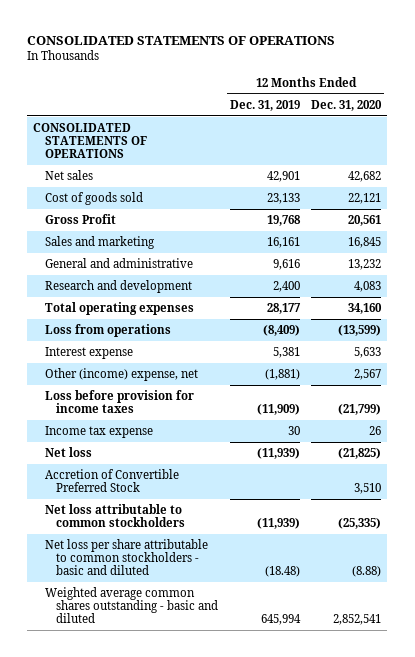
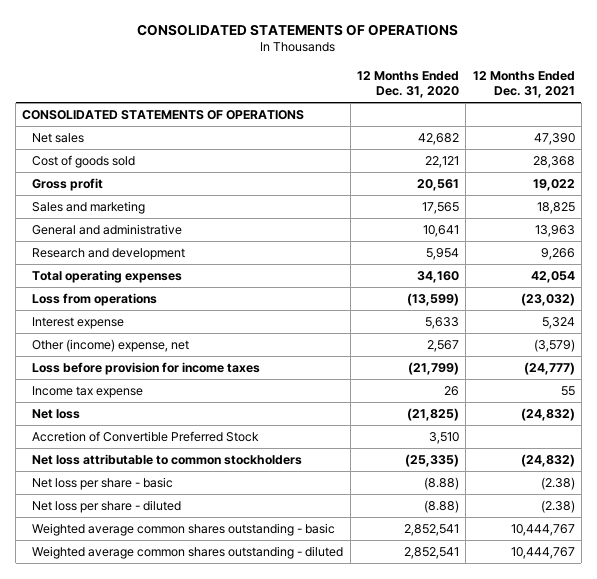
- | 12 Months Ended Dec. 31, 2019 | 12 Months Ended Dec. 31, 2020
+ | 12 Months Ended Dec. 31, 2020 | 12 Months Ended Dec. 31, 2021
- Gross Profit | 19,768 | 20,561
- Sales and marketing | 16,161 | 16,845
- General and administrative | 9,616 | 13,232
- Research and development | 2,400 | 4,083
+ Gross profit | 20,561 | 19,022
+ Sales and marketing | 17,565 | 18,825
+ General and administrative | 10,641 | 13,963
+ Research and development | 5,954 | 9,266
- Net loss per share attributable to common stockholders - basic and diluted | (18.48) | (8.88)
- Weighted average common shares outstanding - basic and diluted | 645,994 | 2,852,541
+ Net loss per share - basic | (8.88) | (2.38)
+ Net loss per share - diluted | (8.88) | (2.38)
+ Weighted average common shares outstanding - basic | 2,852,541 | 10,444,767
+ Weighted average common shares outstanding - diluted | 2,852,541 | 10,444,767

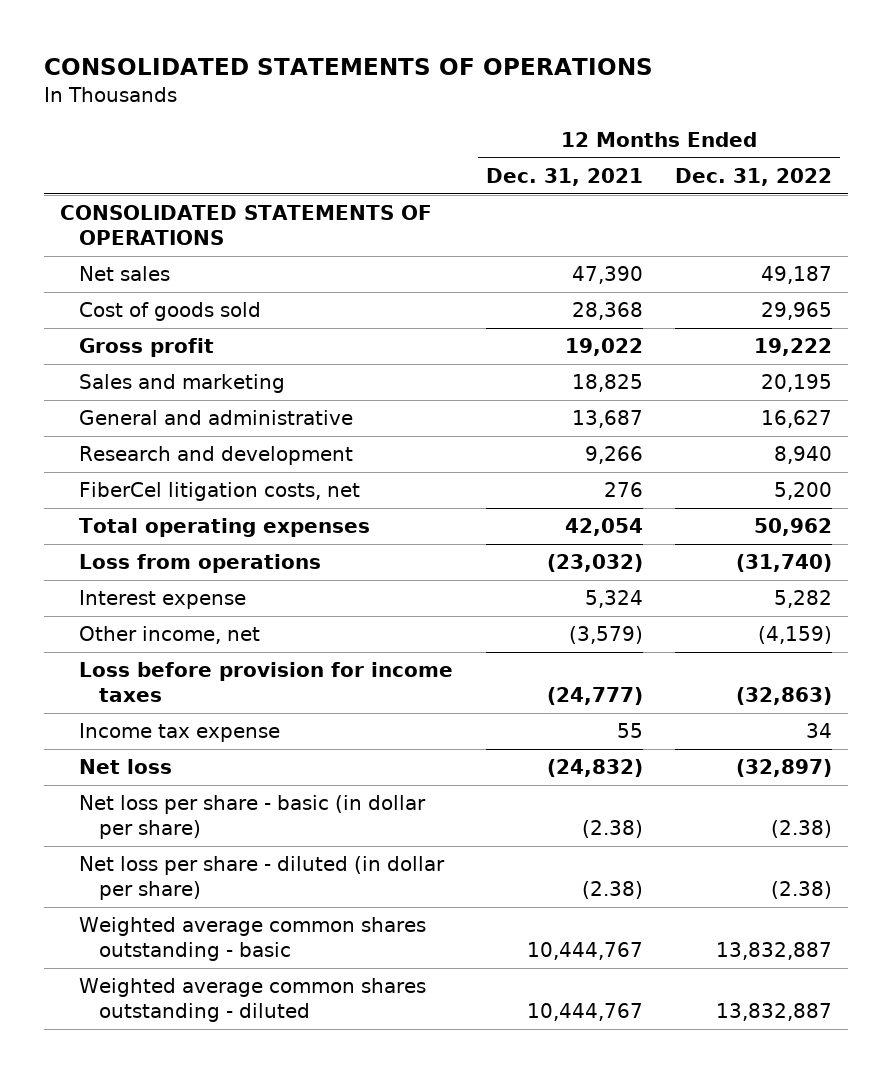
- | 12 Months Ended Dec. 31, 2020 | 12 Months Ended Dec. 31, 2021
+ | 12 Months Ended Dec. 31, 2021 | 12 Months Ended Dec. 31, 2022
- General and administrative | 10,641 | 13,963
+ General and administrative | 13,687 | 16,627
+ FiberCel litigation costs, net | 276 | 5,200
- Other (income) expense, net | 2,567 | (3,579)
+ Other income, net | (3,579) | (4,159)
- Accretion of Convertible Preferred Stock | 3,510 |
- Net loss attributable to common stockholders | (25,335) | (24,832)
- Net loss per share - basic | (8.88) | (2.38)
- Net loss per share - diluted | (8.88) | (2.38)
+ Net loss per share - basic (in dollar per share) | (2.38) | (2.38)
+ Net loss per share - diluted (in dollar per share) | (2.38) | (2.38)

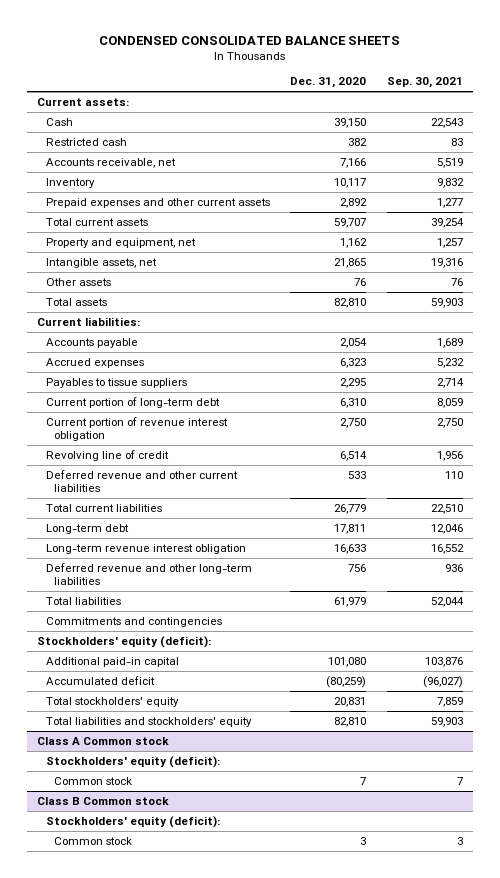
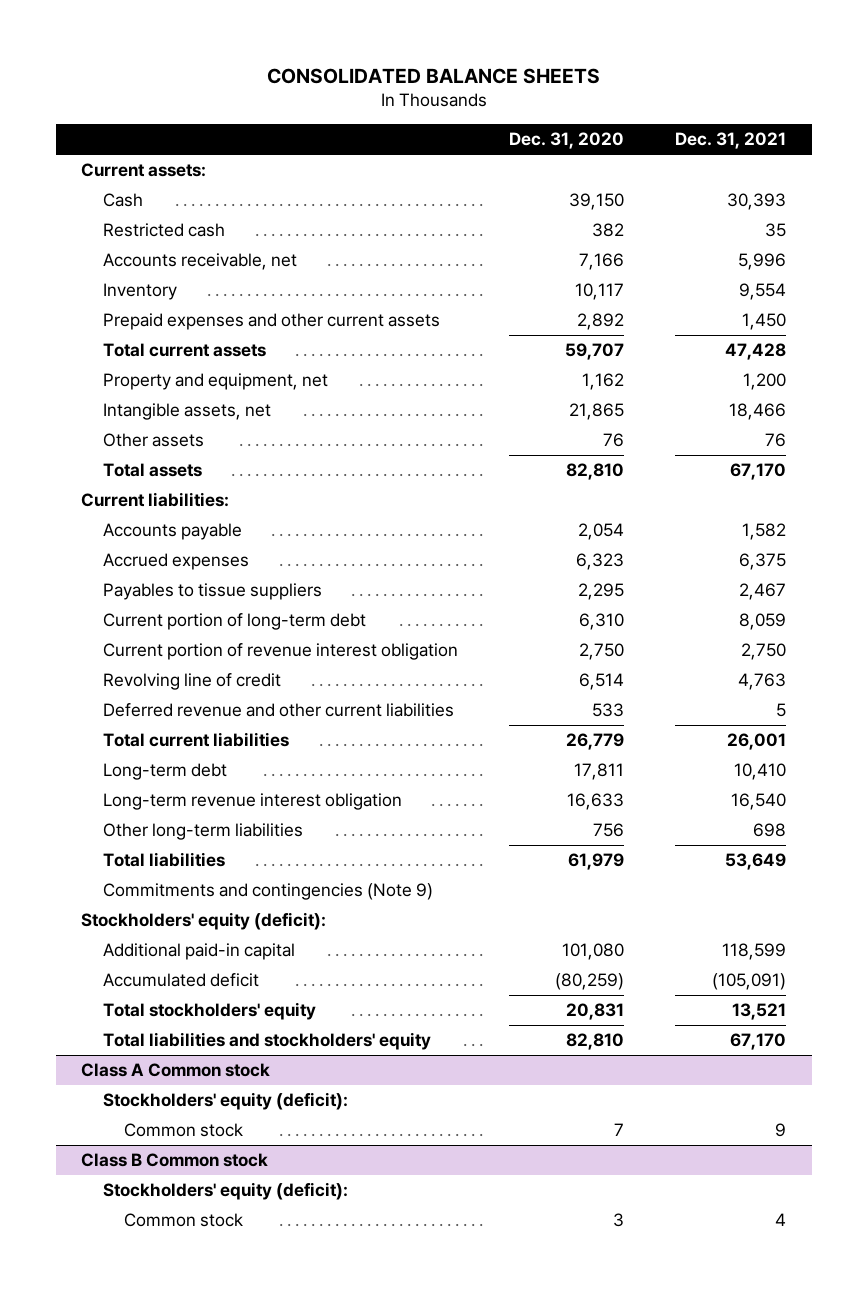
- CONDENSED CONSOLIDATED BALANCE SHEETS
+ CONSOLIDATED BALANCE SHEETS
- | Dec. 31, 2020 | Sep. 30, 2021
+ | Dec. 31, 2020 | Dec. 31, 2021
- Deferred revenue and other long-term liabilities | 756 | 936
+ Other long-term liabilities | 756 | 698
- Commitments and contingencies
+ Commitments and contingencies (Note 9)

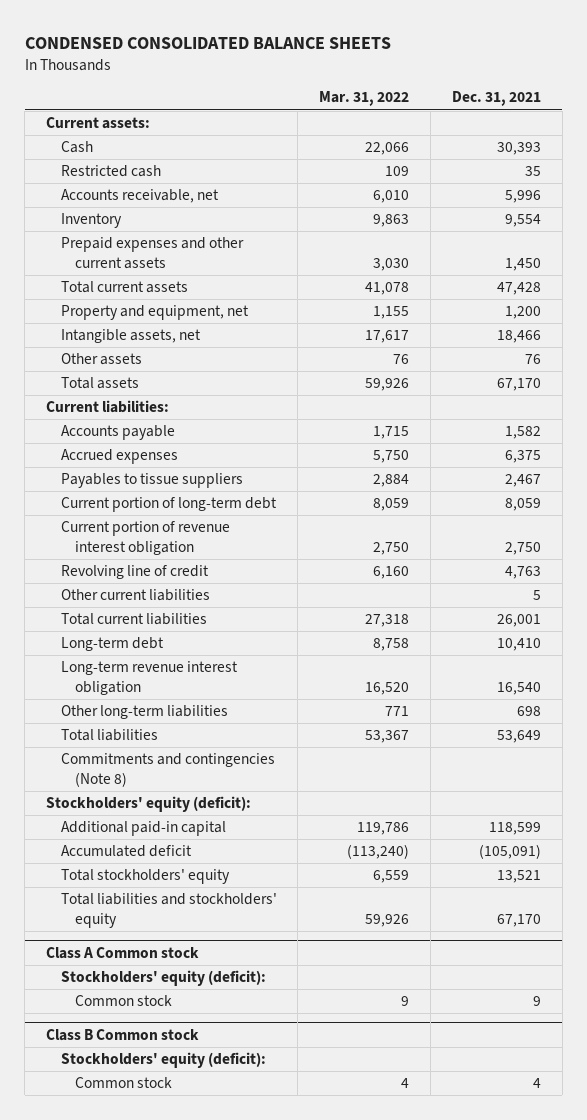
- CONSOLIDATED BALANCE SHEETS
+ CONDENSED CONSOLIDATED BALANCE SHEETS
- | Dec. 31, 2020 | Dec. 31, 2021
+ | Mar. 31, 2022 | Dec. 31, 2021
- Deferred revenue and other current liabilities | 533 | 5
+ Other current liabilities | | 5
- Commitments and contingencies (Note 9)
+ Commitments and contingencies (Note 8)

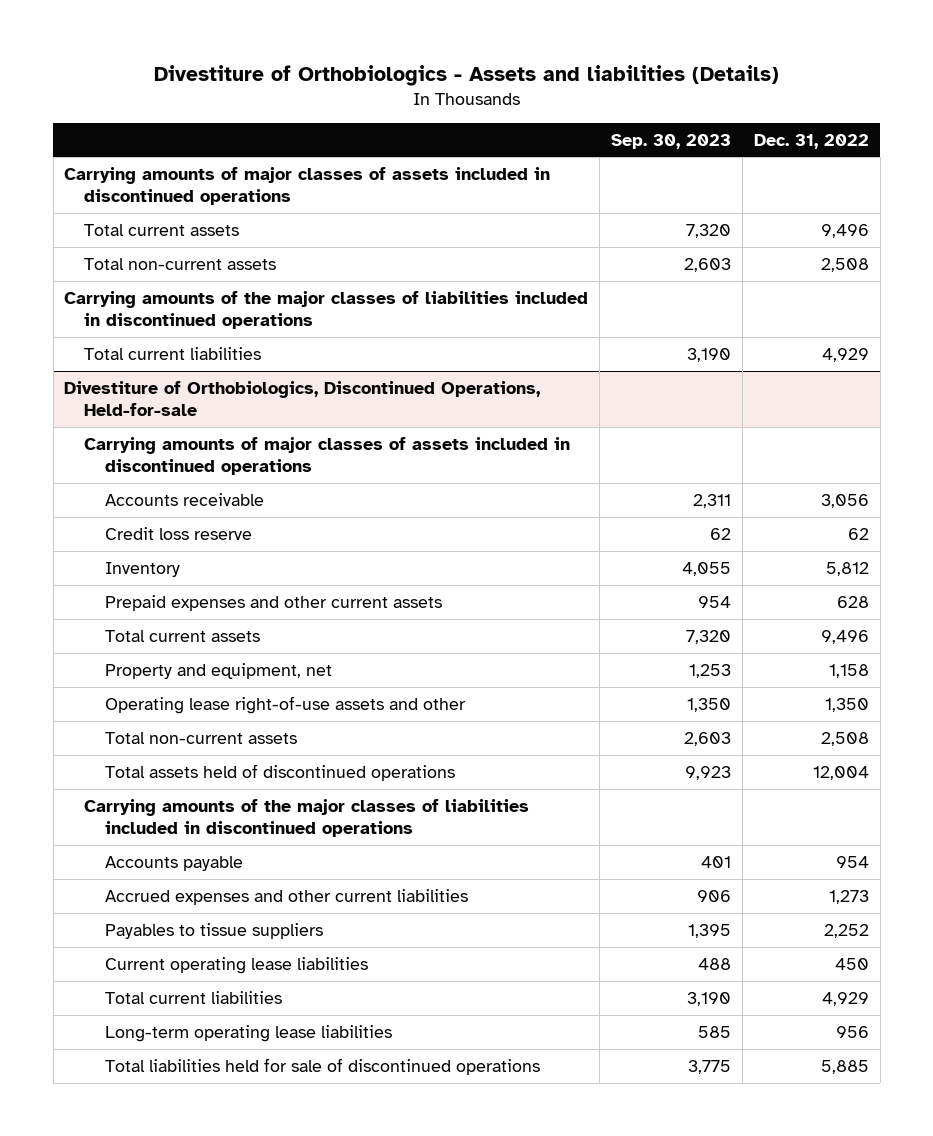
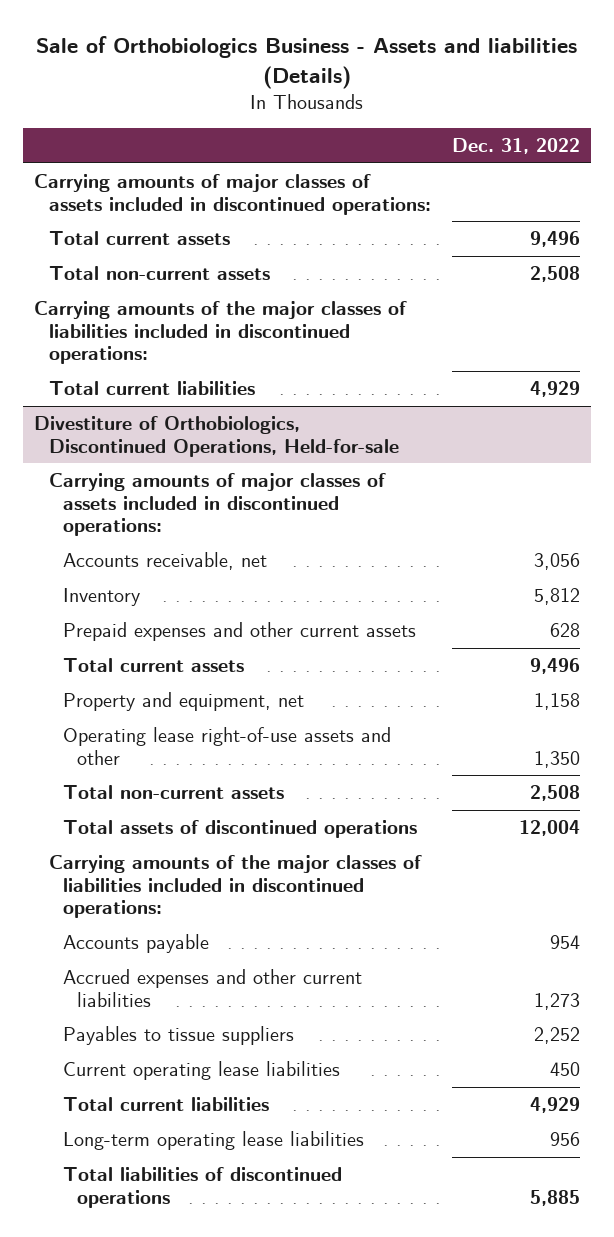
- Divestiture of Orthobiologics - Assets and liabilities (Details)
+ Sale of Orthobiologics Business - Assets and liabilities (Details)
- | Sep. 30, 2023 | Dec. 31, 2022
+ | Dec. 31, 2022
- Carrying amounts of major classes of assets included in discontinued operations
+ Carrying amounts of major classes of assets included in discontinued operations:
- Carrying amounts of the major classes of liabilities included in discontinued operations
+ Carrying amounts of the major classes of liabilities included in discontinued operations:
@ Divestiture of Orthobiologics, Discontinued Operations, Held-for-sale
- Carrying amounts of major classes of assets included in discontinued operations
- Accounts receivable | 2,311 | 3,056
- Credit loss reserve | 62 | 62
+ Carrying amounts of major classes of assets included in discontinued operations:
+ Accounts receivable, net | 3,056
- Total assets held of discontinued operations | 9,923 | 12,004
- Carrying amounts of the major classes of liabilities included in discontinued operations
+ Total assets of discontinued operations | 12,004
+ Carrying amounts of the major classes of liabilities included in discontinued operations:
- Total liabilities held for sale of discontinued operations | 3,775 | 5,885
+ Total liabilities of discontinued operations | 5,885

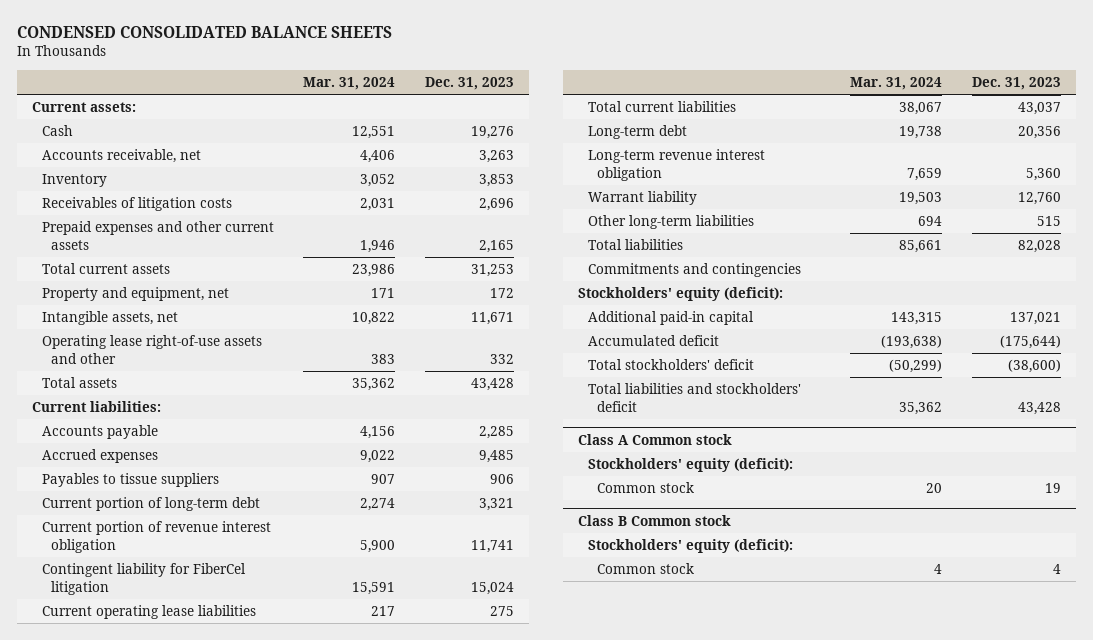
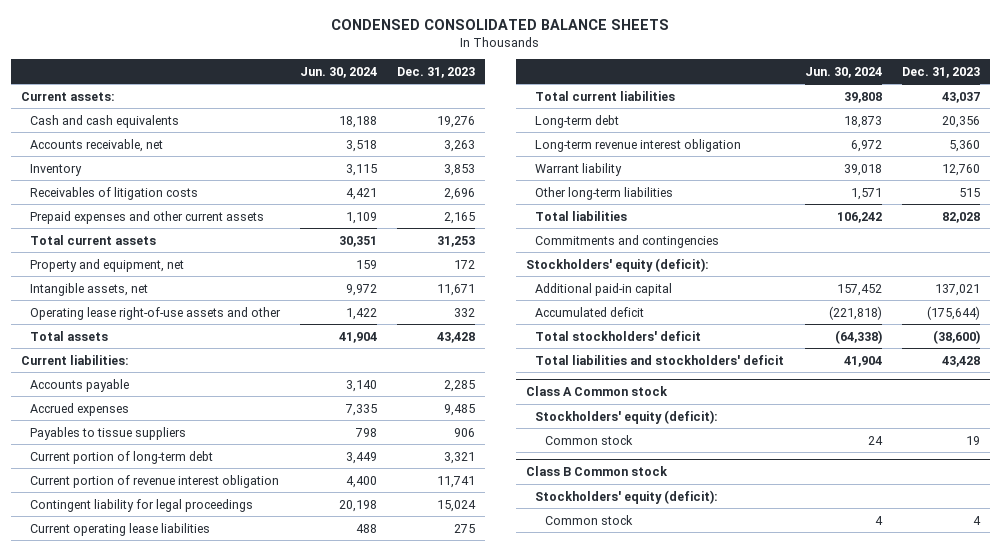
- | Mar. 31, 2024 | Dec. 31, 2023
+ | Jun. 30, 2024 | Dec. 31, 2023
- Cash | 12,551 | 19,276
+ Cash and cash equivalents | 18,188 | 19,276
- Contingent liability for FiberCel litigation | 15,591 | 15,024
+ Contingent liability for legal proceedings | 20,198 | 15,024

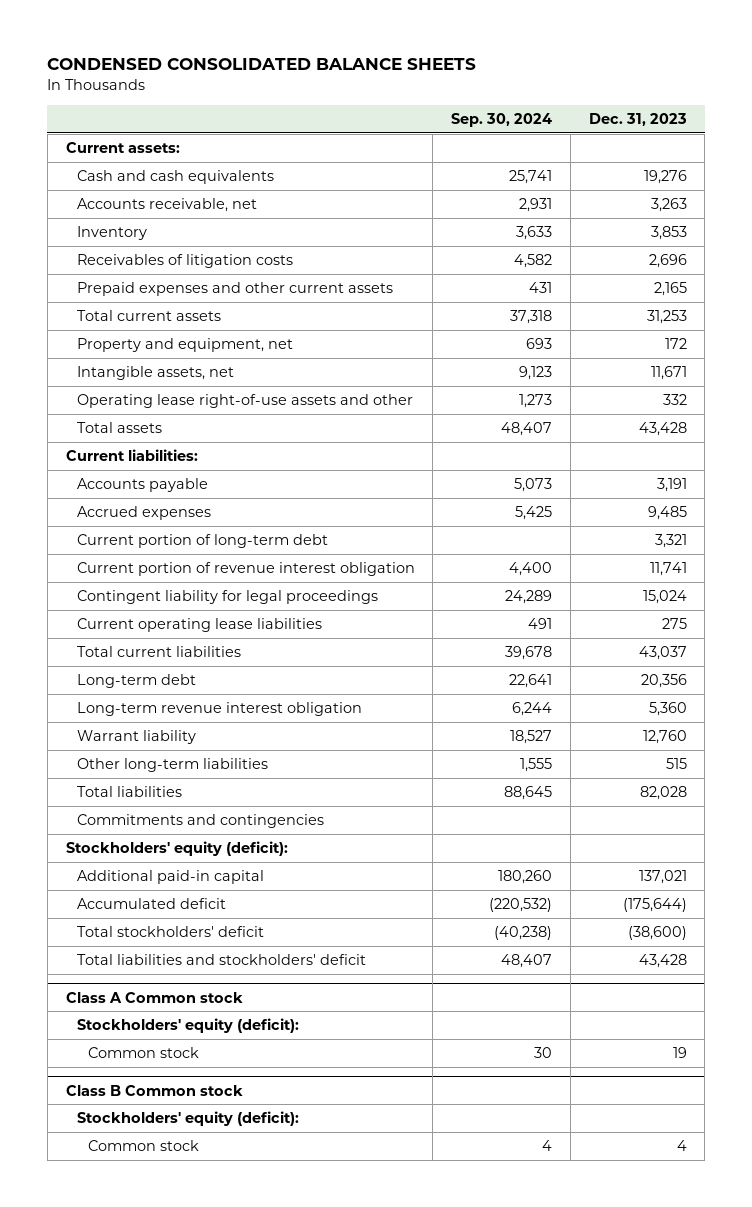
- | Jun. 30, 2024 | Dec. 31, 2023
+ | Sep. 30, 2024 | Dec. 31, 2023
- Accounts payable | 3,140 | 2,285
+ Accounts payable | 5,073 | 3,191
- Payables to tissue suppliers | 798 | 906

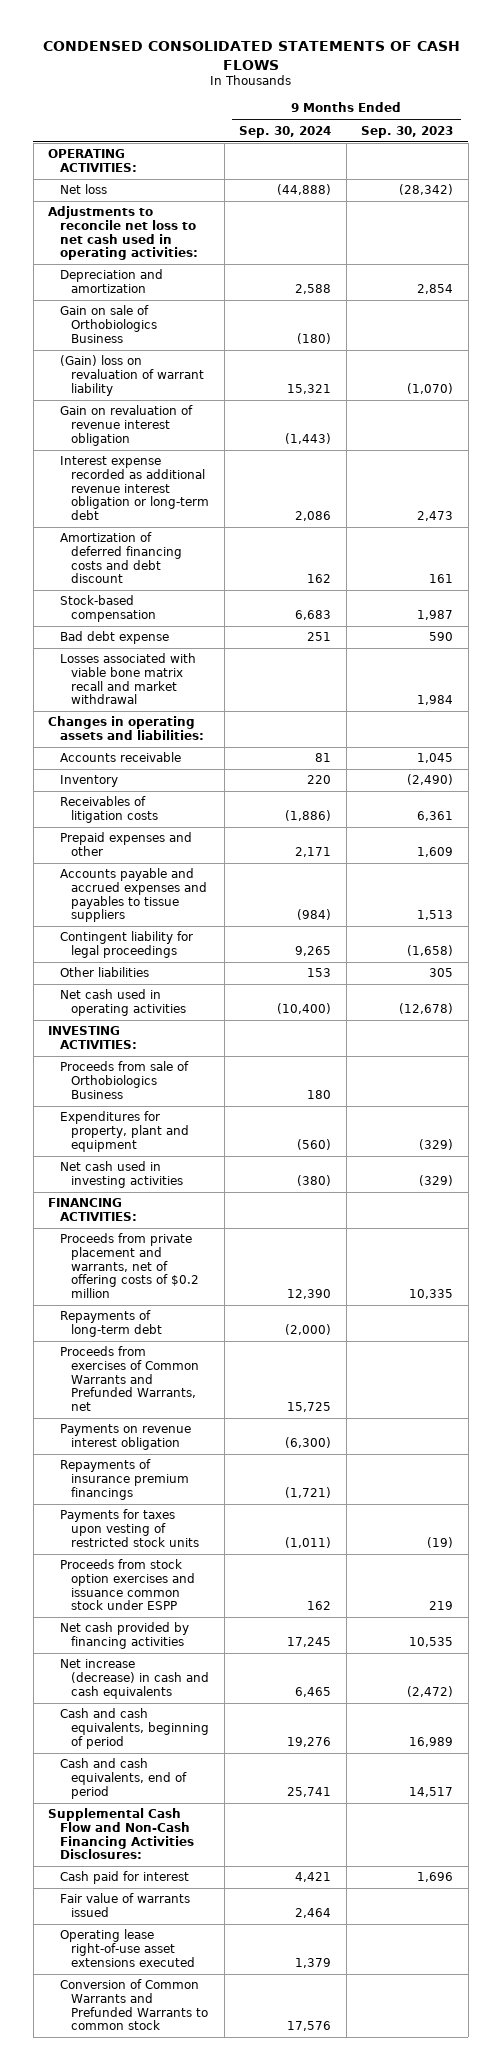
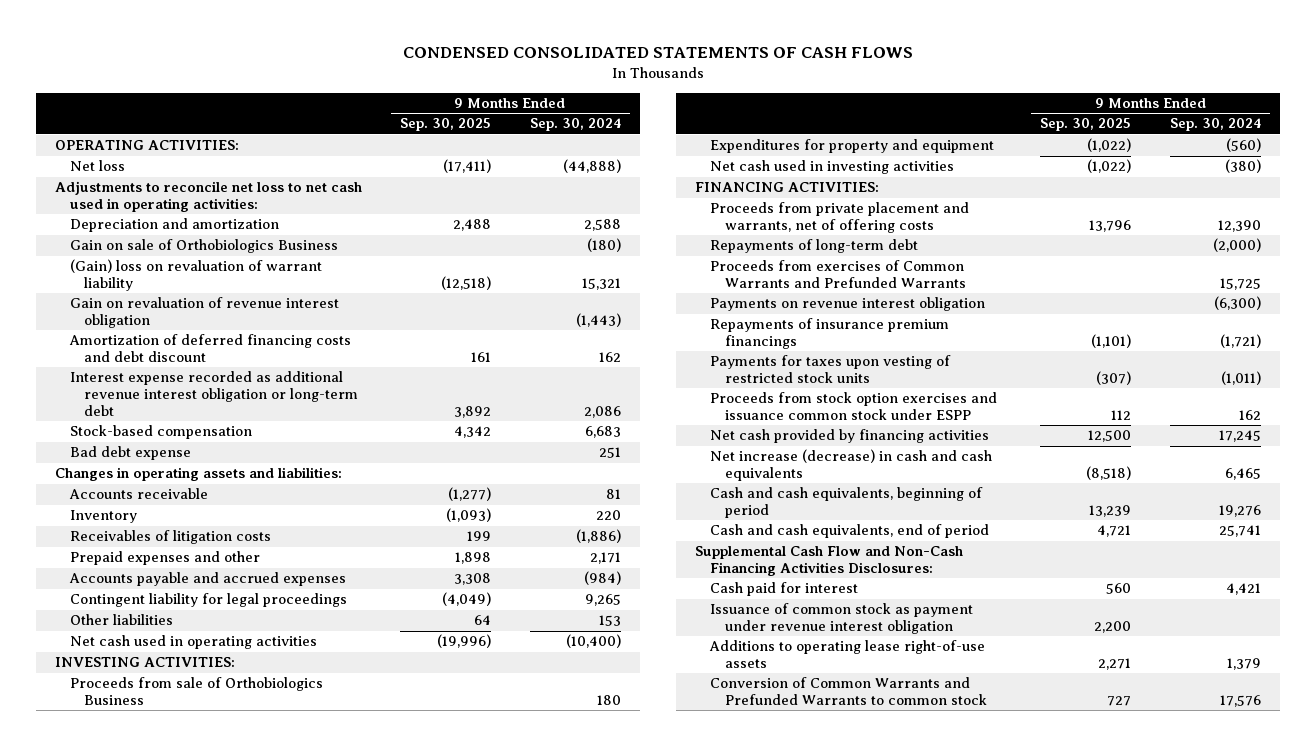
- | 9 Months Ended Sep. 30, 2024 | 9 Months Ended Sep. 30, 2023
+ | 9 Months Ended Sep. 30, 2025 | 9 Months Ended Sep. 30, 2024
moved down: Interest expense recorded as additional revenue interest obligation or long-term debt | 3,892 | 2,086
- Losses associated with viable bone matrix recall and market withdrawal | | 1,984
- Accounts payable and accrued expenses and payables to tissue suppliers | (984) | 1,513
+ Accounts payable and accrued expenses | 3,308 | (984)
- Expenditures for property, plant and equipment | (560) | (329)
+ Expenditures for property and equipment | (1,022) | (560)
- Proceeds from private placement and warrants, net of offering costs of $0.2 million | 12,390 | 10,335
+ Proceeds from private placement and warrants, net of offering costs | 13,796 | 12,390
- Proceeds from exercises of Common Warrants and Prefunded Warrants, net | 15,725 |
+ Proceeds from exercises of Common Warrants and Prefunded Warrants | | 15,725
- Fair value of warrants issued | 2,464 |
- Operating lease right-of-use asset extensions executed | 1,379 |
+ Issuance of common stock as payment under revenue interest obligation | 2,200 |
+ Additions to operating lease right-of-use assets | 2,271 | 1,379

